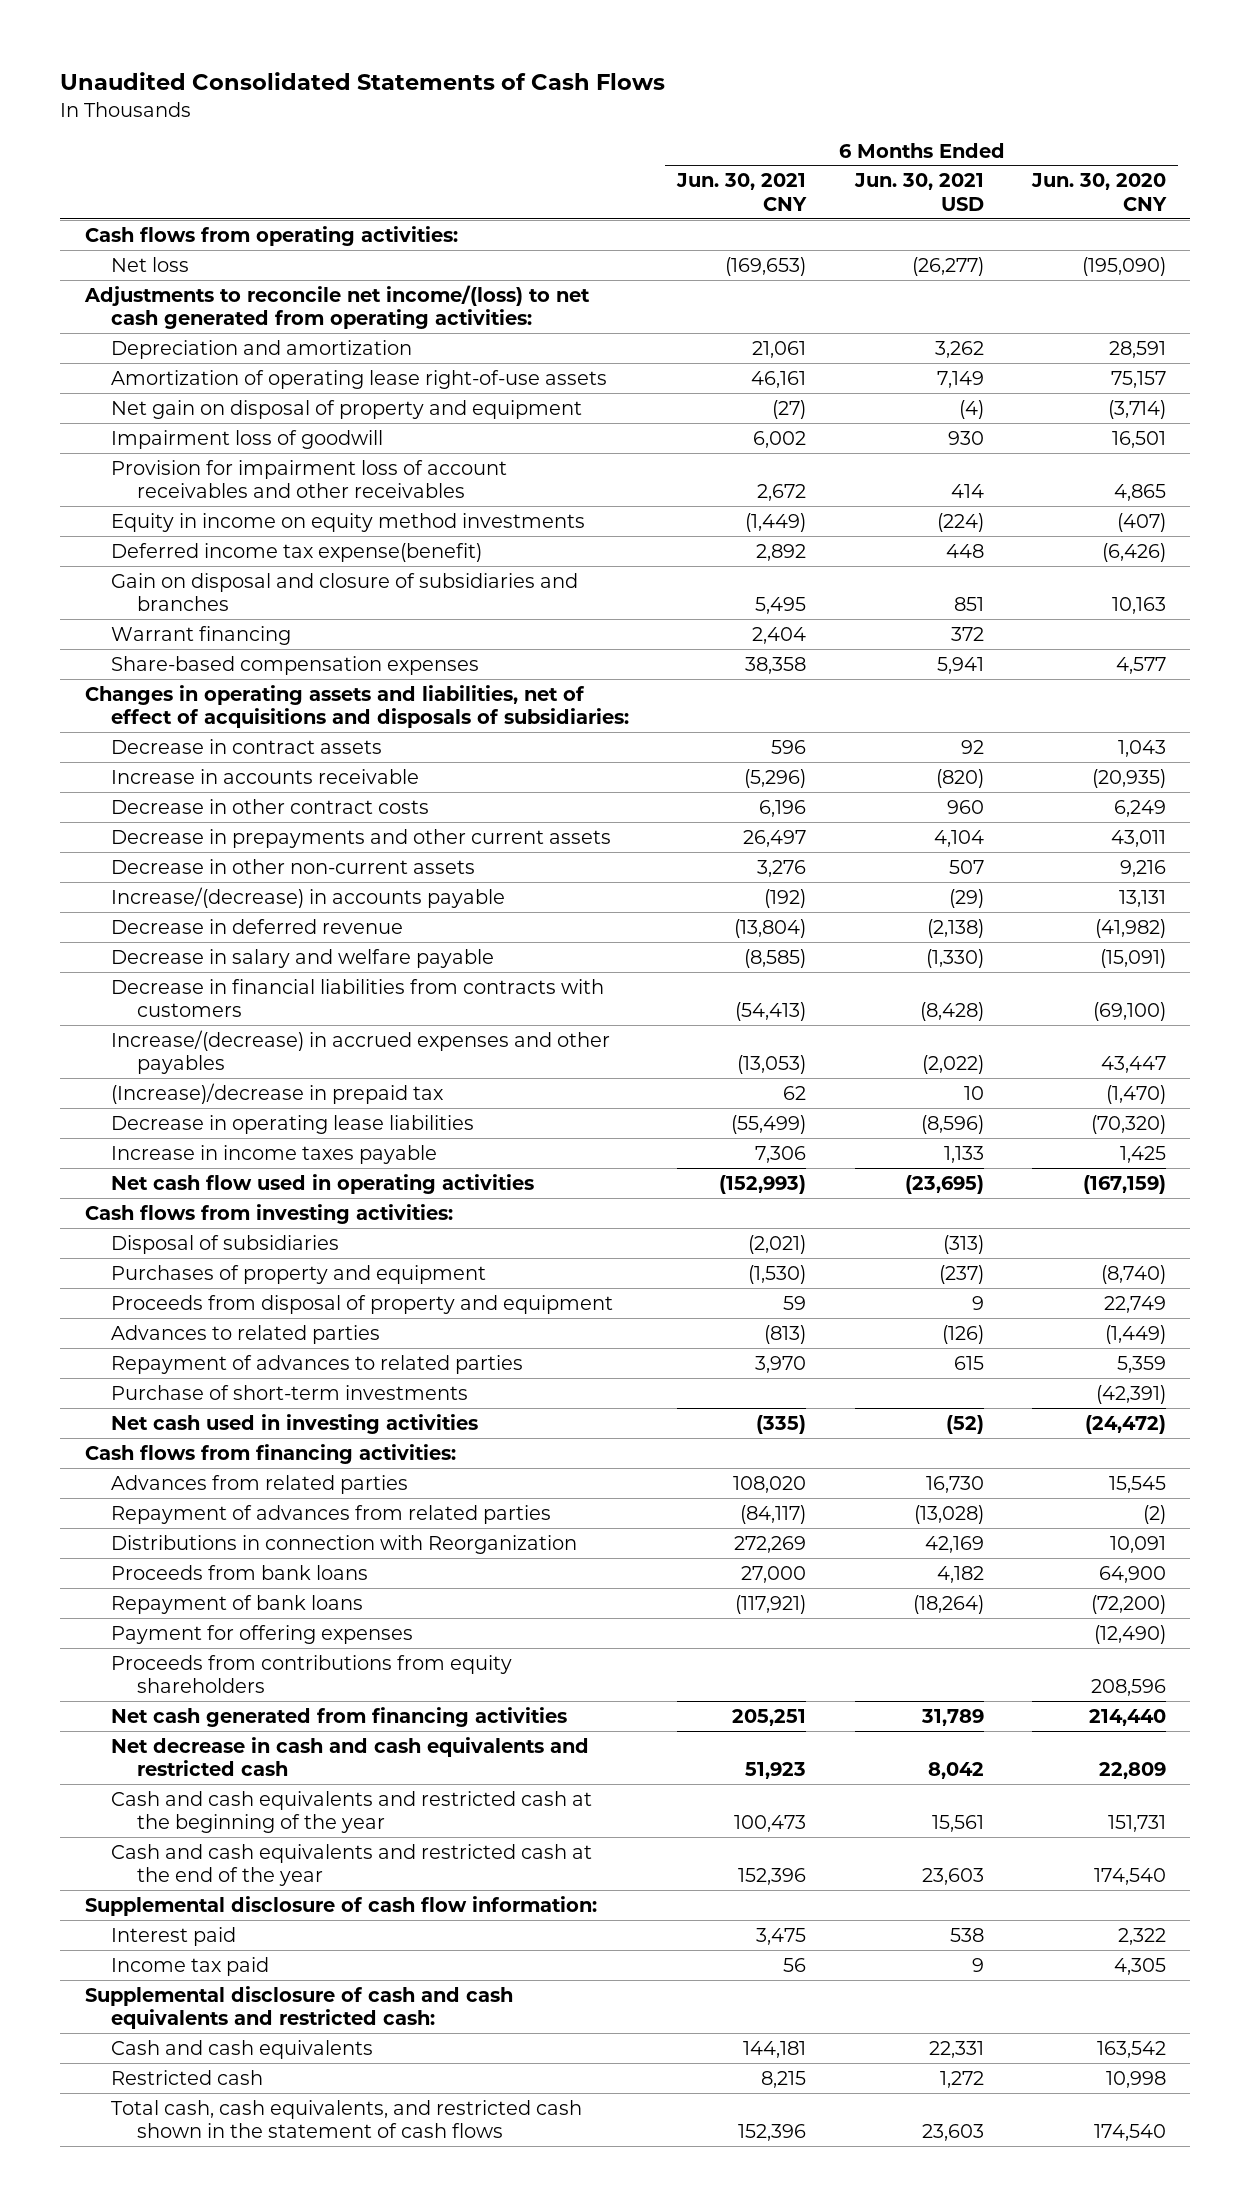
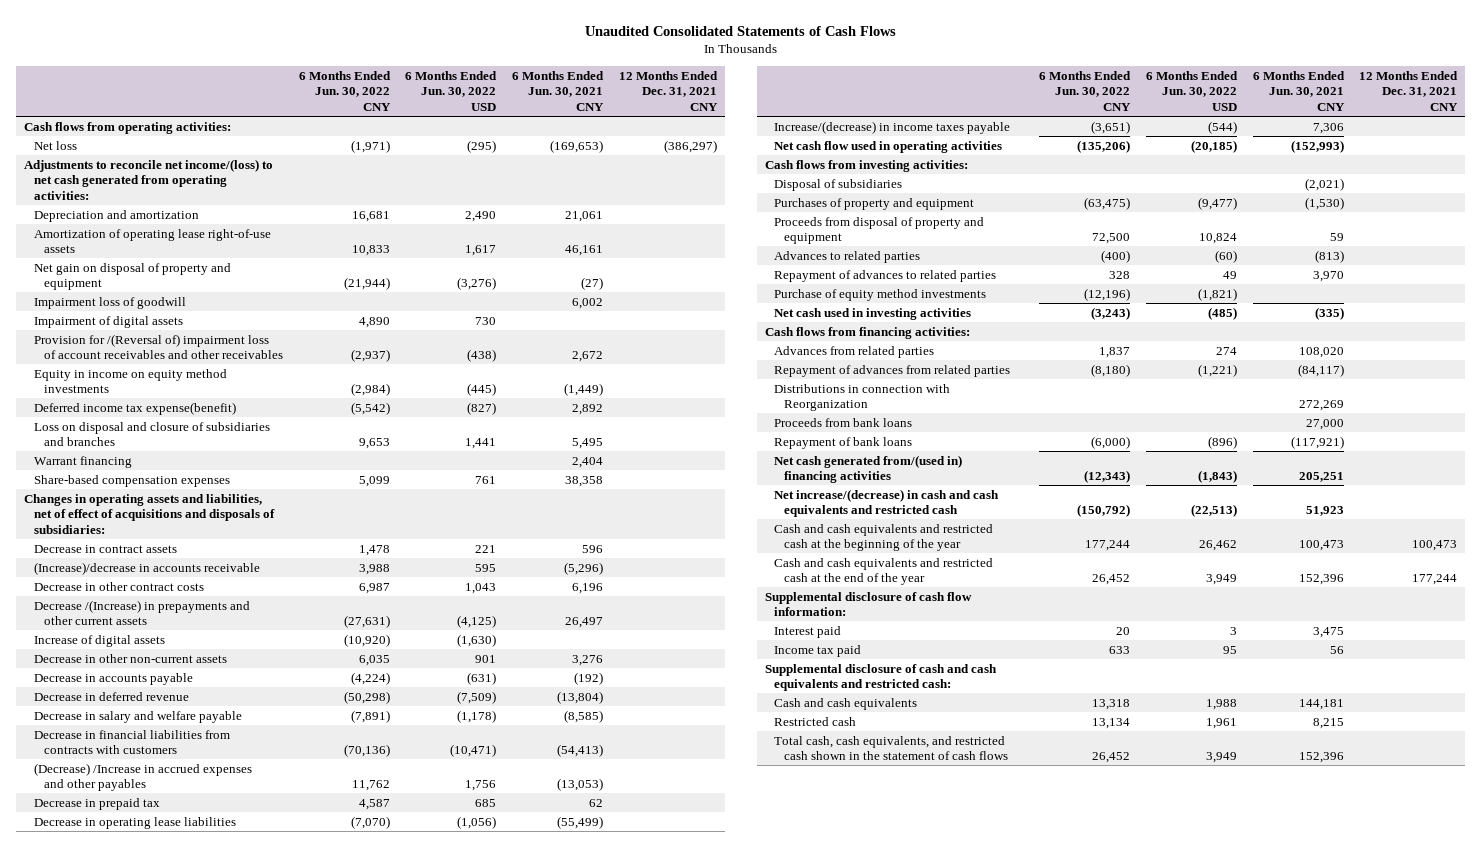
- | 6 Months Ended Jun. 30, 2021 CNY | 6 Months Ended Jun. 30, 2021 USD | 6 Months Ended Jun. 30, 2020 CNY
+ | 6 Months Ended Jun. 30, 2022 CNY | 6 Months Ended Jun. 30, 2022 USD | 6 Months Ended Jun. 30, 2021 CNY | 12 Months Ended Dec. 31, 2021 CNY
- Provision for impairment loss of account receivables and other receivables | 2,672 | 414 | 4,865
+ Impairment of digital assets | 4,890 | 730 | |
+ Provision for /(Reversal of) impairment loss of account receivables and other receivables | (2,937) | (438) | 2,672 |
- Gain on disposal and closure of subsidiaries and branches | 5,495 | 851 | 10,163
+ Loss on disposal and closure of subsidiaries and branches | 9,653 | 1,441 | 5,495 |
- Increase in accounts receivable | (5,296) | (820) | (20,935)
+ (Increase)/decrease in accounts receivable | 3,988 | 595 | (5,296) |
- Decrease in prepayments and other current assets | 26,497 | 4,104 | 43,011
+ Decrease /(Increase) in prepayments and other current assets | (27,631) | (4,125) | 26,497 |
+ Increase of digital assets | (10,920) | (1,630) | |
- Increase/(decrease) in accounts payable | (192) | (29) | 13,131
+ Decrease in accounts payable | (4,224) | (631) | (192) |
- Increase/(decrease) in accrued expenses and other payables | (13,053) | (2,022) | 43,447
- (Increase)/decrease in prepaid tax | 62 | 10 | (1,470)
+ (Decrease) /Increase in accrued expenses and other payables | 11,762 | 1,756 | (13,053) |
+ Decrease in prepaid tax | 4,587 | 685 | 62 |
- Increase in income taxes payable | 7,306 | 1,133 | 1,425
+ Increase/(decrease) in income taxes payable | (3,651) | (544) | 7,306 |
- Purchase of short-term investments | | | (42,391)
+ Purchase of equity method investments | (12,196) | (1,821) | |
- Payment for offering expenses | | | (12,490)
- Proceeds from contributions from equity shareholders | | | 208,596
- Net cash generated from financing activities | 205,251 | 31,789 | 214,440
- Net decrease in cash and cash equivalents and restricted cash | 51,923 | 8,042 | 22,809
+ Net cash generated from/(used in) financing activities | (12,343) | (1,843) | 205,251 |
+ Net increase/(decrease) in cash and cash equivalents and restricted cash | (150,792) | (22,513) | 51,923 |

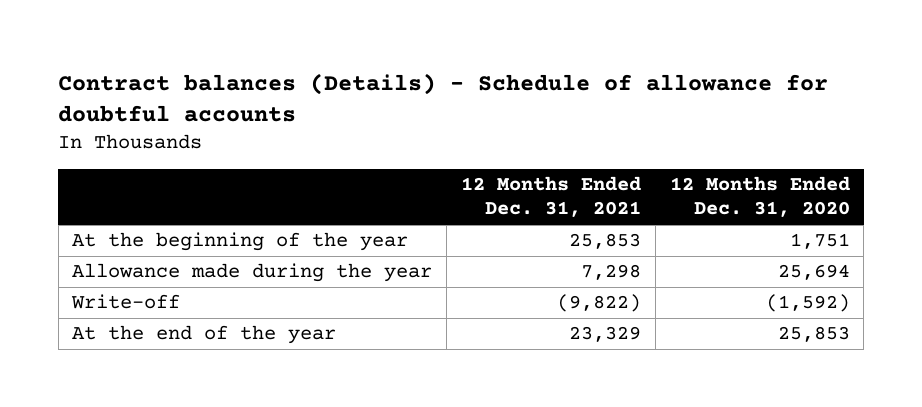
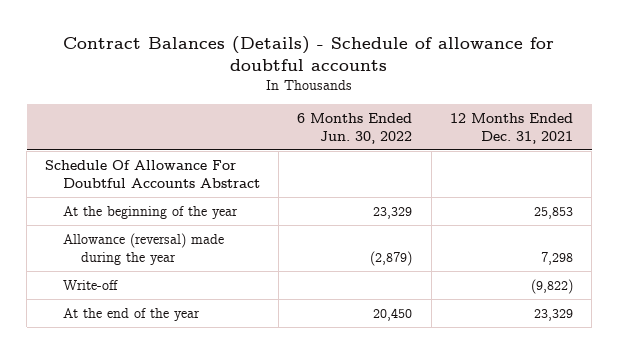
- Contract balances (Details) - Schedule of allowance for doubtful accounts
+ Contract Balances (Details) - Schedule of allowance for doubtful accounts
- | 12 Months Ended Dec. 31, 2021 | 12 Months Ended Dec. 31, 2020
+ | 6 Months Ended Jun. 30, 2022 | 12 Months Ended Dec. 31, 2021
+ Schedule Of Allowance For Doubtful Accounts Abstract
- Allowance made during the year | 7,298 | 25,694
+ Allowance (reversal) made during the year | (2,879) | 7,298

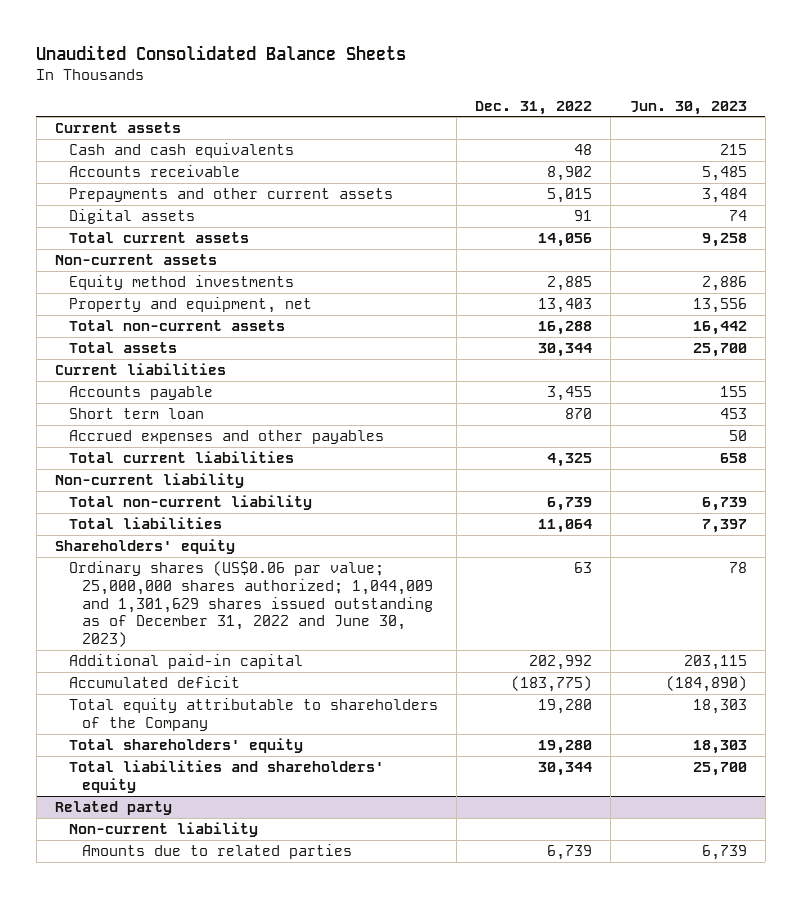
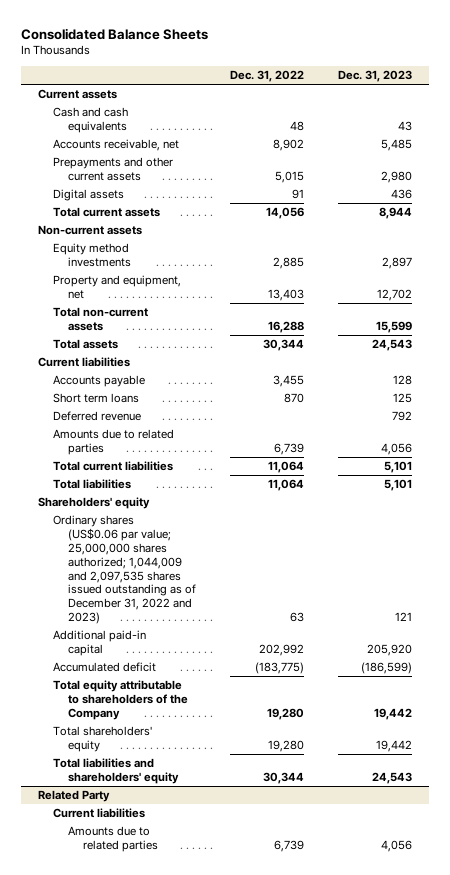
- Unaudited Consolidated Balance Sheets
+ Consolidated Balance Sheets
- | Dec. 31, 2022 | Jun. 30, 2023
+ | Dec. 31, 2022 | Dec. 31, 2023
- Accounts receivable | 8,902 | 5,485
+ Accounts receivable, net | 8,902 | 5,485
- Short term loan | 870 | 453
- Accrued expenses and other payables | | 50
- Total current liabilities | 4,325 | 658
- Non-current liability
- Total non-current liability | 6,739 | 6,739
+ Short term loans | 870 | 125
+ Deferred revenue | | 792
+ Amounts due to related parties | 6,739 | 4,056
+ Total current liabilities | 11,064 | 5,101
- Ordinary shares (US$0.06 par value; 25,000,000 shares authorized; 1,044,009 and 1,301,629 shares issued outstanding as of December 31, 2022 and June 30, 2023) | 63 | 78
+ Ordinary shares (US$0.06 par value; 25,000,000 shares authorized; 1,044,009 and 2,097,535 shares issued outstanding as of December 31, 2022 and 2023) | 63 | 121
- Related party
- Non-current liability
+ Related Party
+ Current liabilities

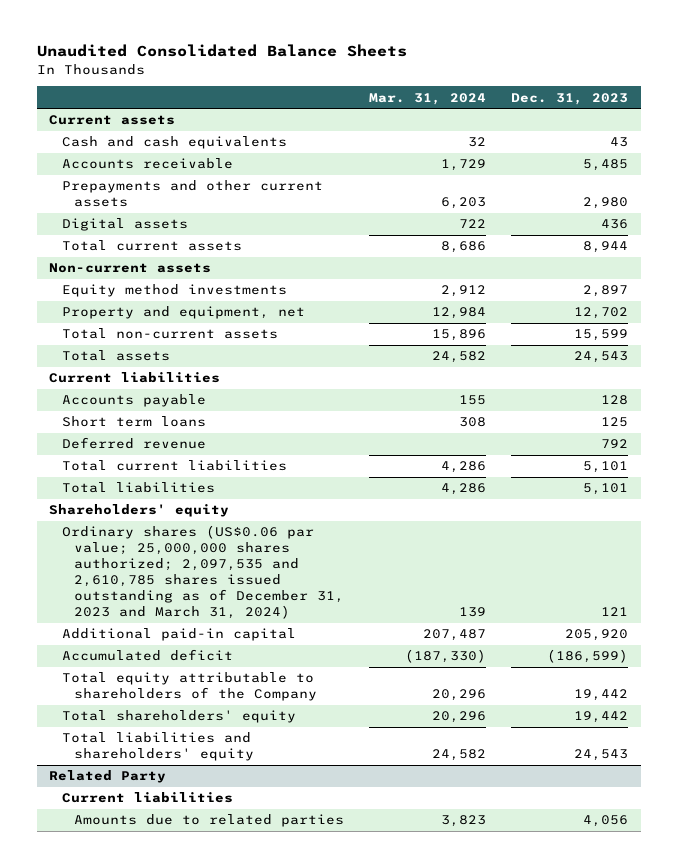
- Consolidated Balance Sheets
+ Unaudited Consolidated Balance Sheets
- | Dec. 31, 2022 | Dec. 31, 2023
+ | Mar. 31, 2024 | Dec. 31, 2023
- Accounts receivable, net | 8,902 | 5,485
+ Accounts receivable | 1,729 | 5,485
- Amounts due to related parties | 6,739 | 4,056
- Ordinary shares (US$0.06 par value; 25,000,000 shares authorized; 1,044,009 and 2,097,535 shares issued outstanding as of December 31, 2022 and 2023) | 63 | 121
+ Ordinary shares (US$0.06 par value; 25,000,000 shares authorized; 2,097,535 and 2,610,785 shares issued outstanding as of December 31, 2023 and March 31, 2024) | 139 | 121

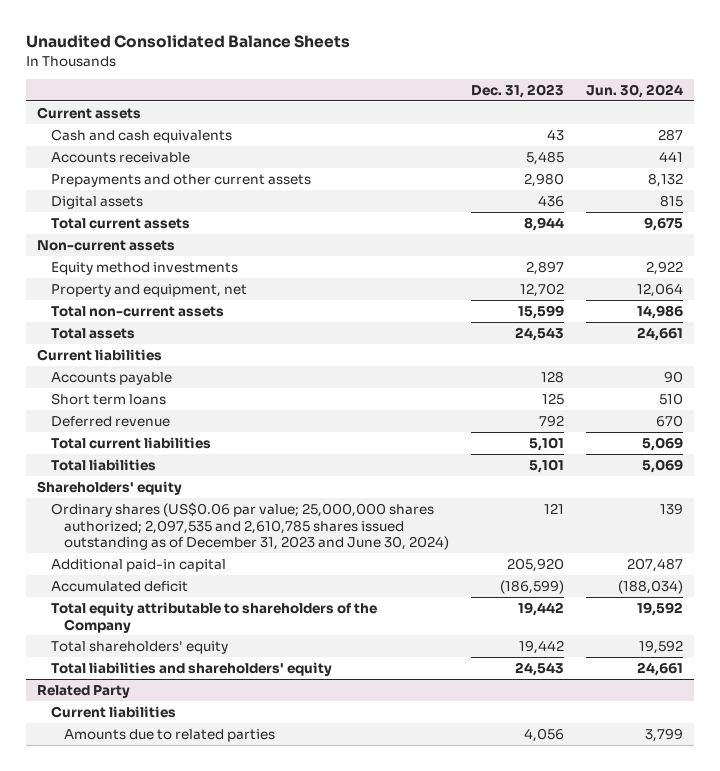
- | Mar. 31, 2024 | Dec. 31, 2023
+ | Dec. 31, 2023 | Jun. 30, 2024
- Ordinary shares (US$0.06 par value; 25,000,000 shares authorized; 2,097,535 and 2,610,785 shares issued outstanding as of December 31, 2023 and March 31, 2024) | 139 | 121
+ Ordinary shares (US$0.06 par value; 25,000,000 shares authorized; 2,097,535 and 2,610,785 shares issued outstanding as of December 31, 2023 and June 30, 2024) | 121 | 139

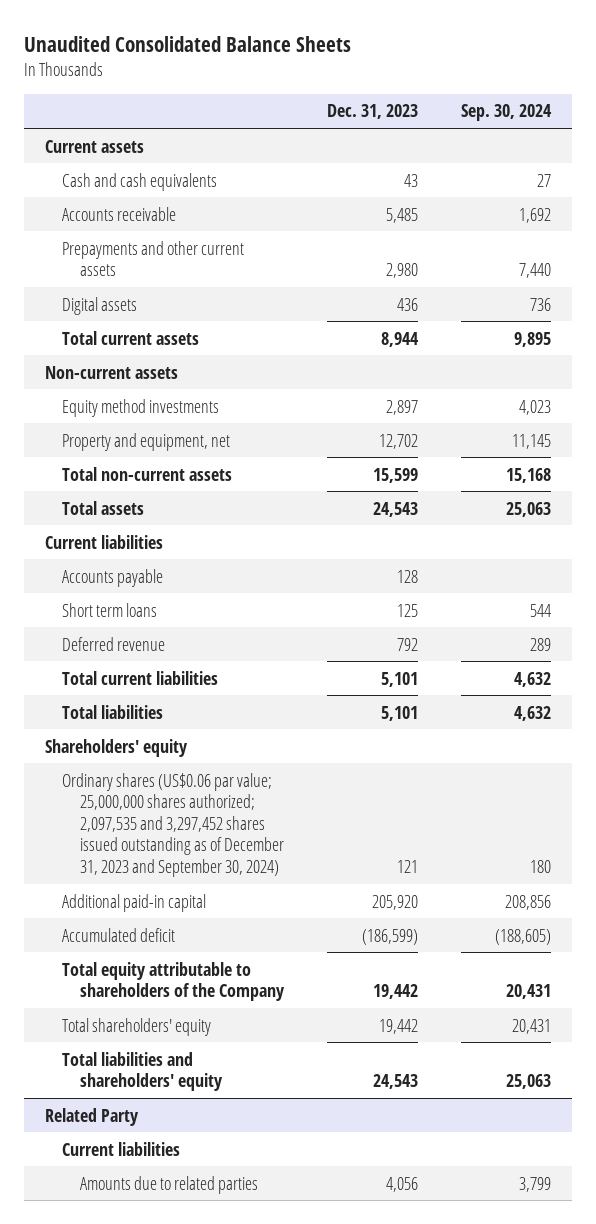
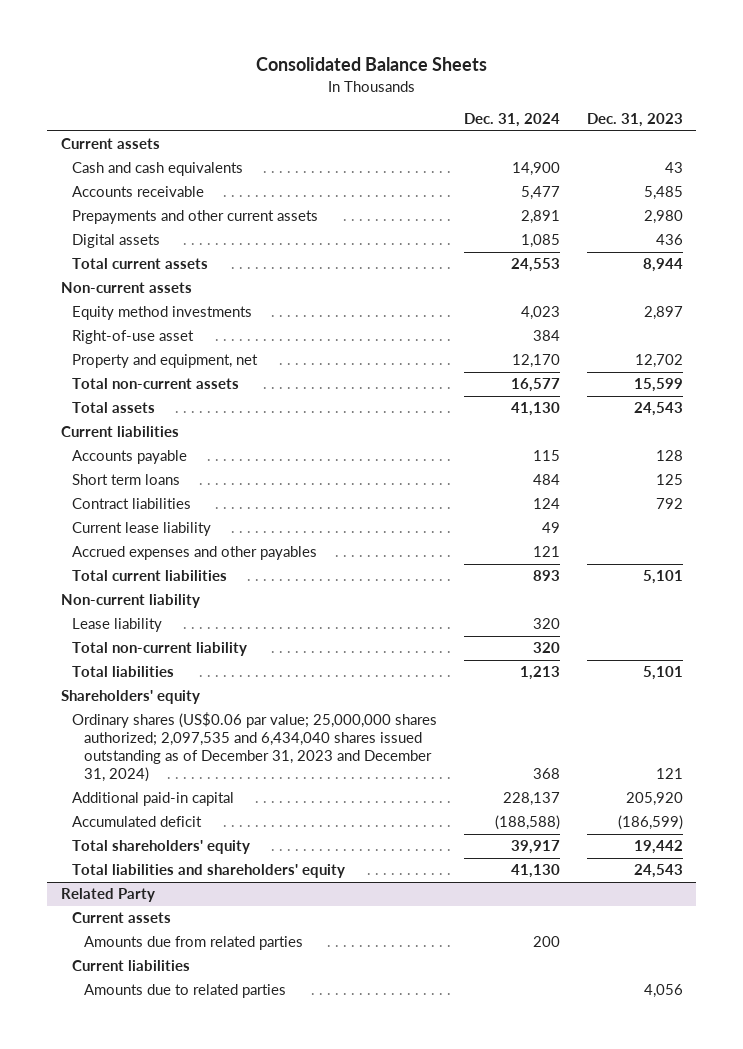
- Unaudited Consolidated Balance Sheets
+ Consolidated Balance Sheets
- | Dec. 31, 2023 | Sep. 30, 2024
+ | Dec. 31, 2024 | Dec. 31, 2023
+ Right-of-use asset | 384 |
- Deferred revenue | 792 | 289
+ Contract liabilities | 124 | 792
+ Current lease liability | 49 |
+ Accrued expenses and other payables | 121 |
+ Non-current liability
+ Lease liability | 320 |
+ Total non-current liability | 320 |
- Ordinary shares (US$0.06 par value; 25,000,000 shares authorized; 2,097,535 and 3,297,452 shares issued outstanding as of December 31, 2023 and September 30, 2024) | 121 | 180
+ Ordinary shares (US$0.06 par value; 25,000,000 shares authorized; 2,097,535 and 6,434,040 shares issued outstanding as of December 31, 2023 and December 31, 2024) | 368 | 121
- Total equity attributable to shareholders of the Company | 19,442 | 20,431
@ Related Party
+ Current assets
+ Amounts due from related parties | 200 |

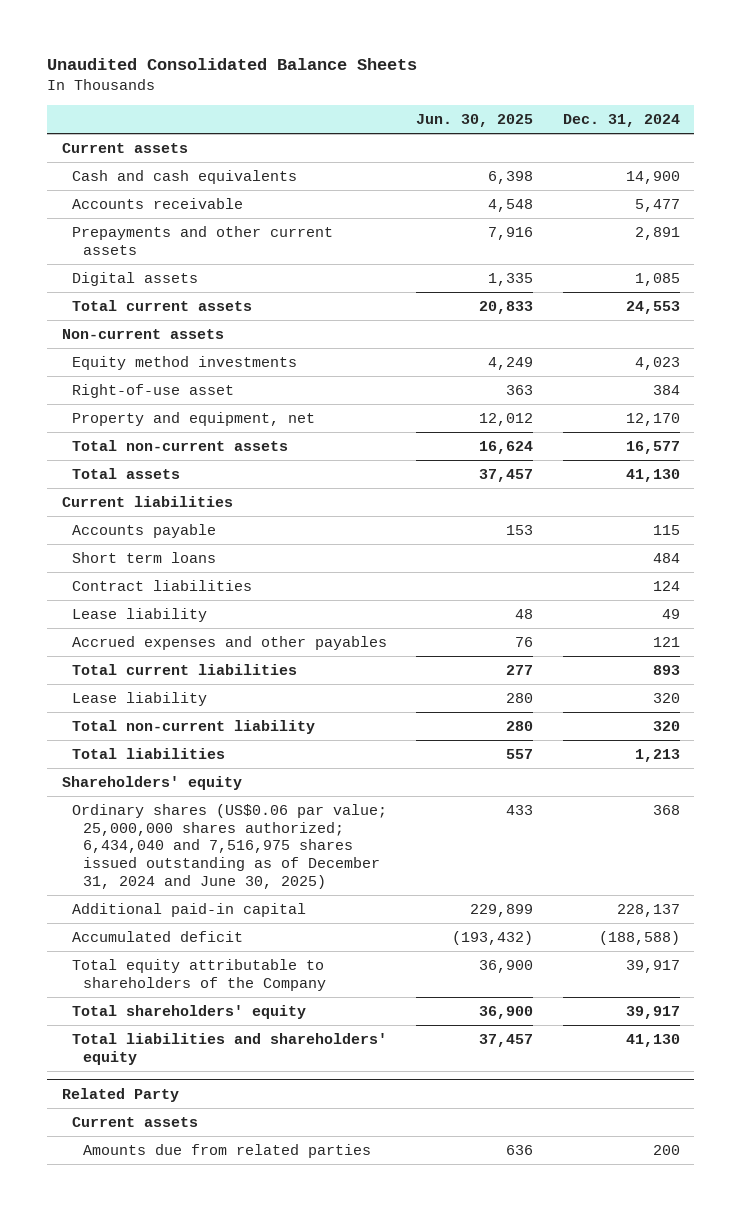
- Consolidated Balance Sheets
+ Unaudited Consolidated Balance Sheets
- | Dec. 31, 2024 | Dec. 31, 2023
+ | Jun. 30, 2025 | Dec. 31, 2024
- Current lease liability | 49 |
+ Lease liability | 48 | 49
- Non-current liability
- Ordinary shares (US$0.06 par value; 25,000,000 shares authorized; 2,097,535 and 6,434,040 shares issued outstanding as of December 31, 2023 and December 31, 2024) | 368 | 121
+ Ordinary shares (US$0.06 par value; 25,000,000 shares authorized; 6,434,040 and 7,516,975 shares issued outstanding as of December 31, 2024 and June 30, 2025) | 433 | 368
+ Total equity attributable to shareholders of the Company | 36,900 | 39,917
@ Related Party
- Current liabilities
- Amounts due to related parties | | 4,056

